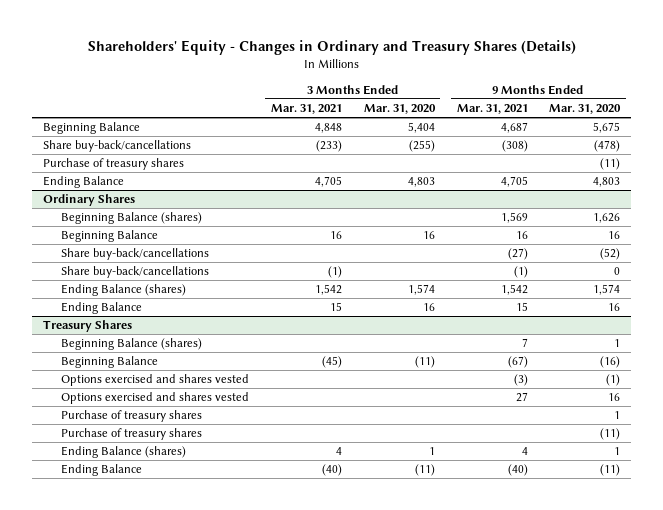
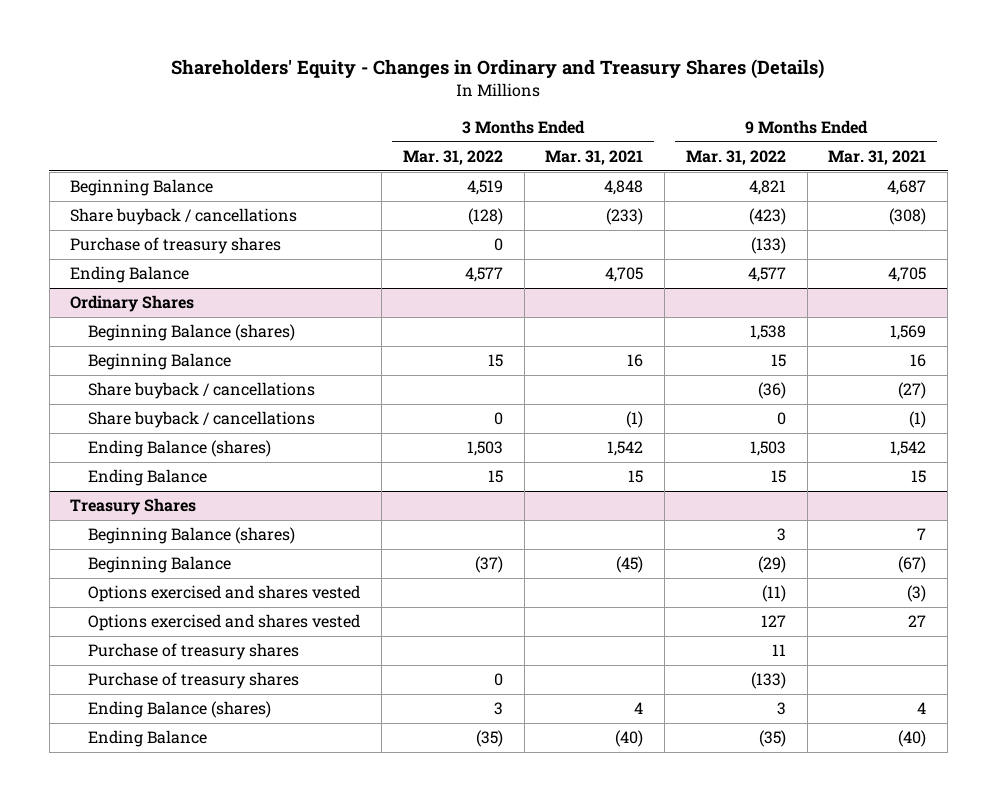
- | 3 Months Ended Mar. 31, 2021 | 3 Months Ended Mar. 31, 2020 | 9 Months Ended Mar. 31, 2021 | 9 Months Ended Mar. 31, 2020
+ | 3 Months Ended Mar. 31, 2022 | 3 Months Ended Mar. 31, 2021 | 9 Months Ended Mar. 31, 2022 | 9 Months Ended Mar. 31, 2021
- Share buy-back/cancellations | (233) | (255) | (308) | (478)
+ Share buyback / cancellations | (128) | (233) | (423) | (308)
@ Ordinary Shares
- Share buy-back/cancellations | | | (27) | (52)
- Share buy-back/cancellations | (1) | | (1) | 0
+ Share buyback / cancellations | | | (36) | (27)
+ Share buyback / cancellations | 0 | (1) | 0 | (1)

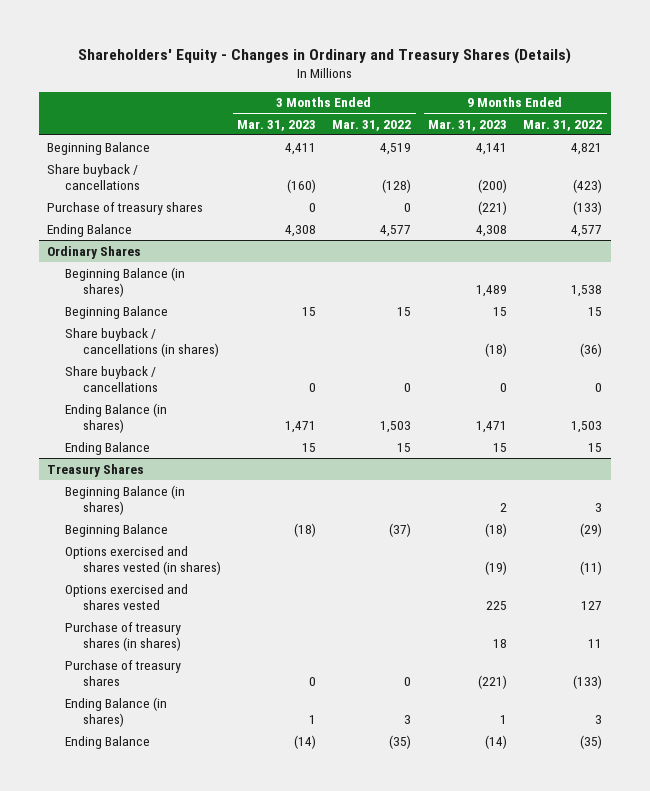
- | 3 Months Ended Mar. 31, 2022 | 3 Months Ended Mar. 31, 2021 | 9 Months Ended Mar. 31, 2022 | 9 Months Ended Mar. 31, 2021
+ | 3 Months Ended Mar. 31, 2023 | 3 Months Ended Mar. 31, 2022 | 9 Months Ended Mar. 31, 2023 | 9 Months Ended Mar. 31, 2022
@ Ordinary Shares
- Beginning Balance (shares) | | | 1,538 | 1,569
+ Beginning Balance (in shares) | | | 1,489 | 1,538
- Share buyback / cancellations | | | (36) | (27)
+ Share buyback / cancellations (in shares) | | | (18) | (36)
- Ending Balance (shares) | 1,503 | 1,542 | 1,503 | 1,542
+ Ending Balance (in shares) | 1,471 | 1,503 | 1,471 | 1,503
@ Treasury Shares
- Beginning Balance (shares) | | | 3 | 7
+ Beginning Balance (in shares) | | | 2 | 3
- Options exercised and shares vested | | | (11) | (3)
+ Options exercised and shares vested (in shares) | | | (19) | (11)
- Purchase of treasury shares | | | 11 |
+ Purchase of treasury shares (in shares) | | | 18 | 11
- Ending Balance (shares) | 3 | 4 | 3 | 4
+ Ending Balance (in shares) | 1 | 3 | 1 | 3

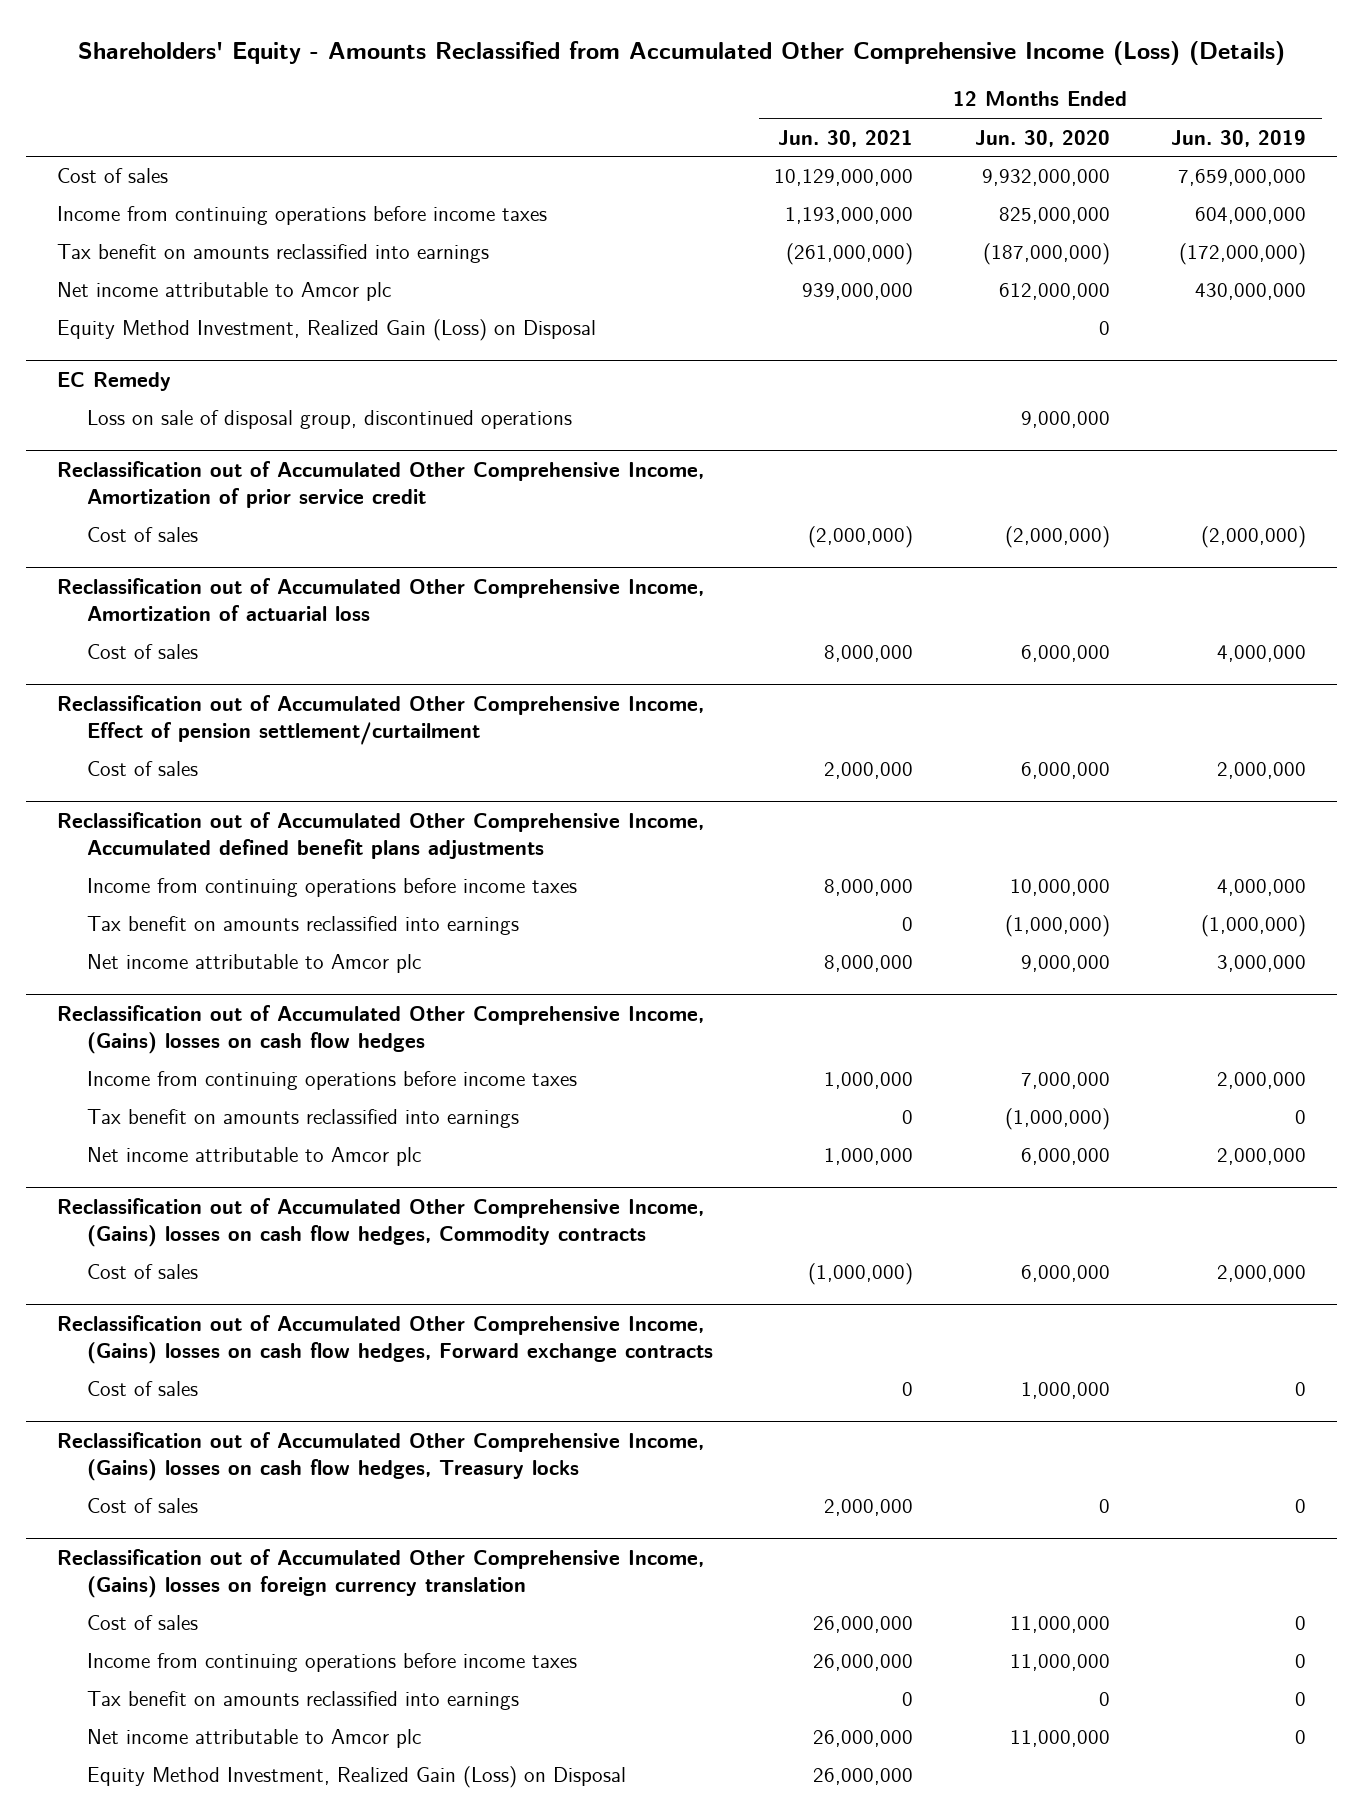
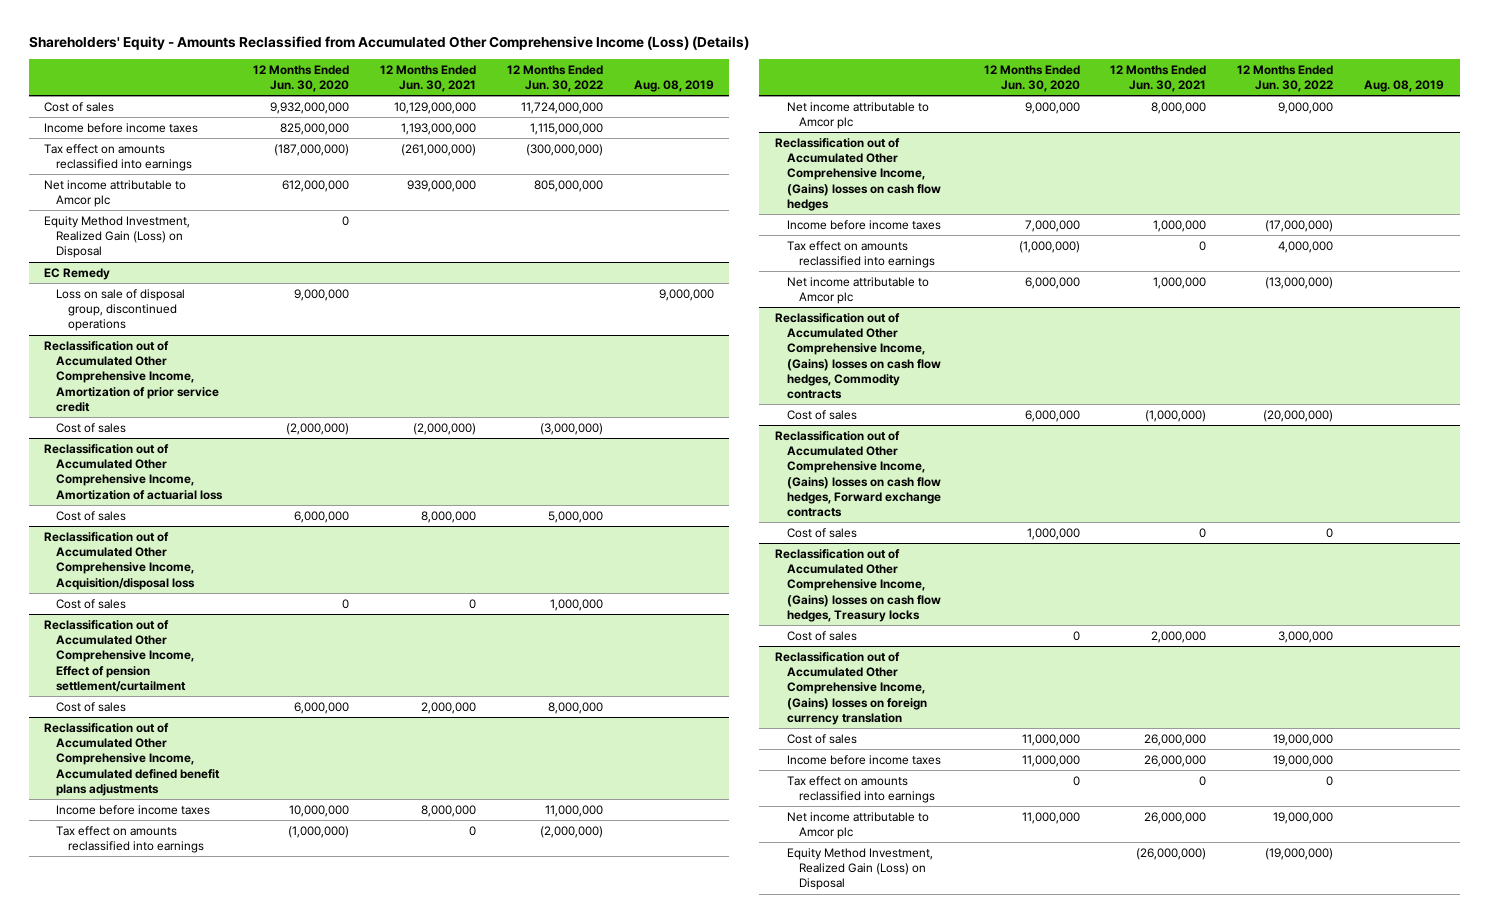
- | 12 Months Ended Jun. 30, 2021 | 12 Months Ended Jun. 30, 2020 | 12 Months Ended Jun. 30, 2019
+ | 12 Months Ended Jun. 30, 2020 | 12 Months Ended Jun. 30, 2021 | 12 Months Ended Jun. 30, 2022 | Aug. 08, 2019
- Income from continuing operations before income taxes | 1,193,000,000 | 825,000,000 | 604,000,000
- Tax benefit on amounts reclassified into earnings | (261,000,000) | (187,000,000) | (172,000,000)
+ Income before income taxes | 825,000,000 | 1,193,000,000 | 1,115,000,000 |
+ Tax effect on amounts reclassified into earnings | (187,000,000) | (261,000,000) | (300,000,000) |
+ Reclassification out of Accumulated Other Comprehensive Income, Acquisition/disposal loss
+ Cost of sales | 0 | 0 | 1,000,000 |
@ Reclassification out of Accumulated Other Comprehensive Income, Accumulated defined benefit plans adjustments
- Income from continuing operations before income taxes | 8,000,000 | 10,000,000 | 4,000,000
- Tax benefit on amounts reclassified into earnings | 0 | (1,000,000) | (1,000,000)
+ Income before income taxes | 10,000,000 | 8,000,000 | 11,000,000 |
+ Tax effect on amounts reclassified into earnings | (1,000,000) | 0 | (2,000,000) |
@ Reclassification out of Accumulated Other Comprehensive Income, (Gains) losses on cash flow hedges
- Income from continuing operations before income taxes | 1,000,000 | 7,000,000 | 2,000,000
- Tax benefit on amounts reclassified into earnings | 0 | (1,000,000) | 0
+ Income before income taxes | 7,000,000 | 1,000,000 | (17,000,000) |
+ Tax effect on amounts reclassified into earnings | (1,000,000) | 0 | 4,000,000 |
@ Reclassification out of Accumulated Other Comprehensive Income, (Gains) losses on foreign currency translation
- Income from continuing operations before income taxes | 26,000,000 | 11,000,000 | 0
- Tax benefit on amounts reclassified into earnings | 0 | 0 | 0
+ Income before income taxes | 11,000,000 | 26,000,000 | 19,000,000 |
+ Tax effect on amounts reclassified into earnings | 0 | 0 | 0 |
- Equity Method Investment, Realized Gain (Loss) on Disposal | 26,000,000 | |
+ Equity Method Investment, Realized Gain (Loss) on Disposal | | (26,000,000) | (19,000,000) |

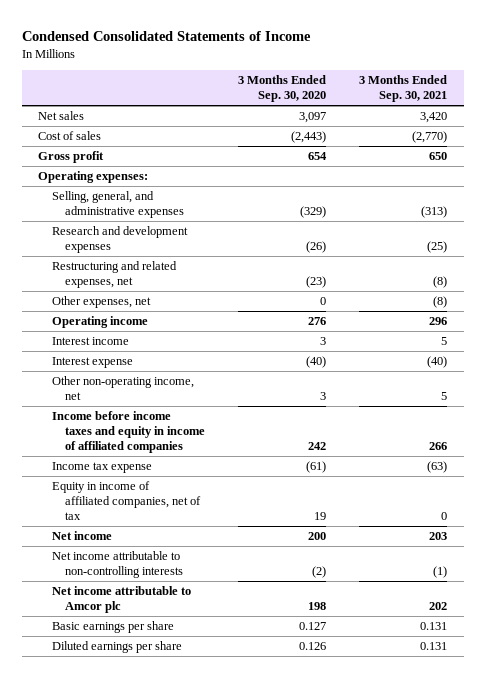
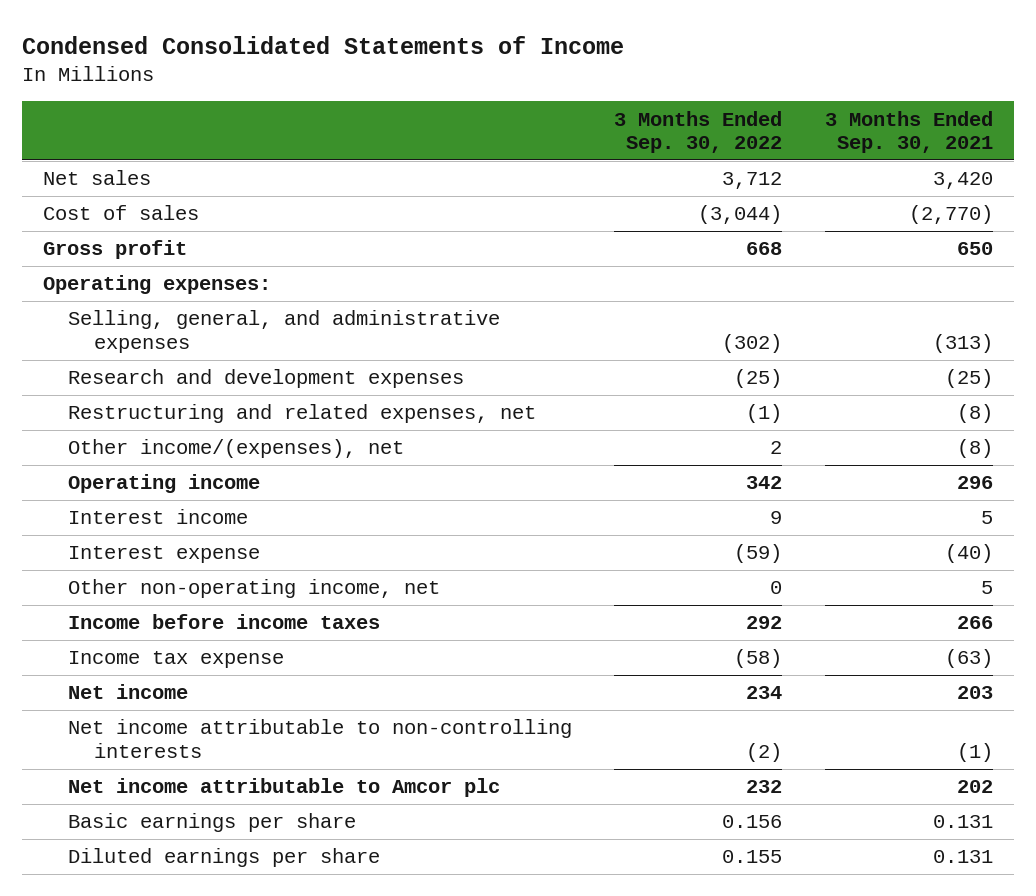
- | 3 Months Ended Sep. 30, 2020 | 3 Months Ended Sep. 30, 2021
+ | 3 Months Ended Sep. 30, 2022 | 3 Months Ended Sep. 30, 2021
- Other expenses, net | 0 | (8)
+ Other income/(expenses), net | 2 | (8)
- Income before income taxes and equity in income of affiliated companies | 242 | 266
+ Income before income taxes | 292 | 266
- Equity in income of affiliated companies, net of tax | 19 | 0

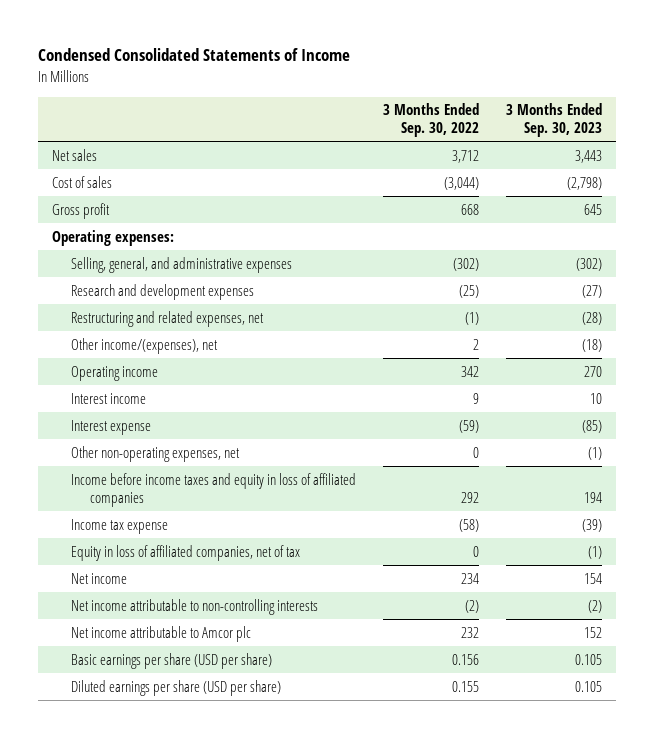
- | 3 Months Ended Sep. 30, 2022 | 3 Months Ended Sep. 30, 2021
+ | 3 Months Ended Sep. 30, 2022 | 3 Months Ended Sep. 30, 2023
- Other non-operating income, net | 0 | 5
- Income before income taxes | 292 | 266
+ Other non-operating expenses, net | 0 | (1)
+ Income before income taxes and equity in loss of affiliated companies | 292 | 194
+ Equity in loss of affiliated companies, net of tax | 0 | (1)
- Basic earnings per share | 0.156 | 0.131
- Diluted earnings per share | 0.155 | 0.131
+ Basic earnings per share (USD per share) | 0.156 | 0.105
+ Diluted earnings per share (USD per share) | 0.155 | 0.105

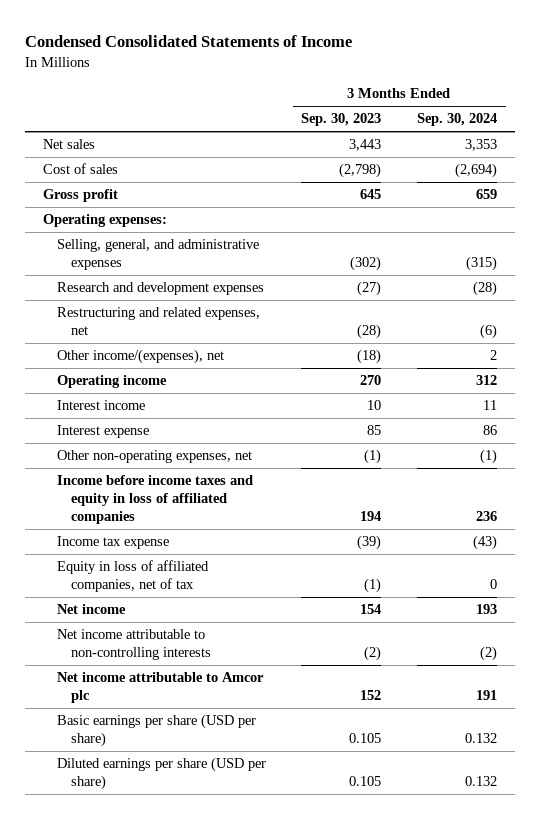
- | 3 Months Ended Sep. 30, 2022 | 3 Months Ended Sep. 30, 2023
+ | 3 Months Ended Sep. 30, 2023 | 3 Months Ended Sep. 30, 2024
- Interest expense | (59) | (85)
+ Interest expense | 85 | 86

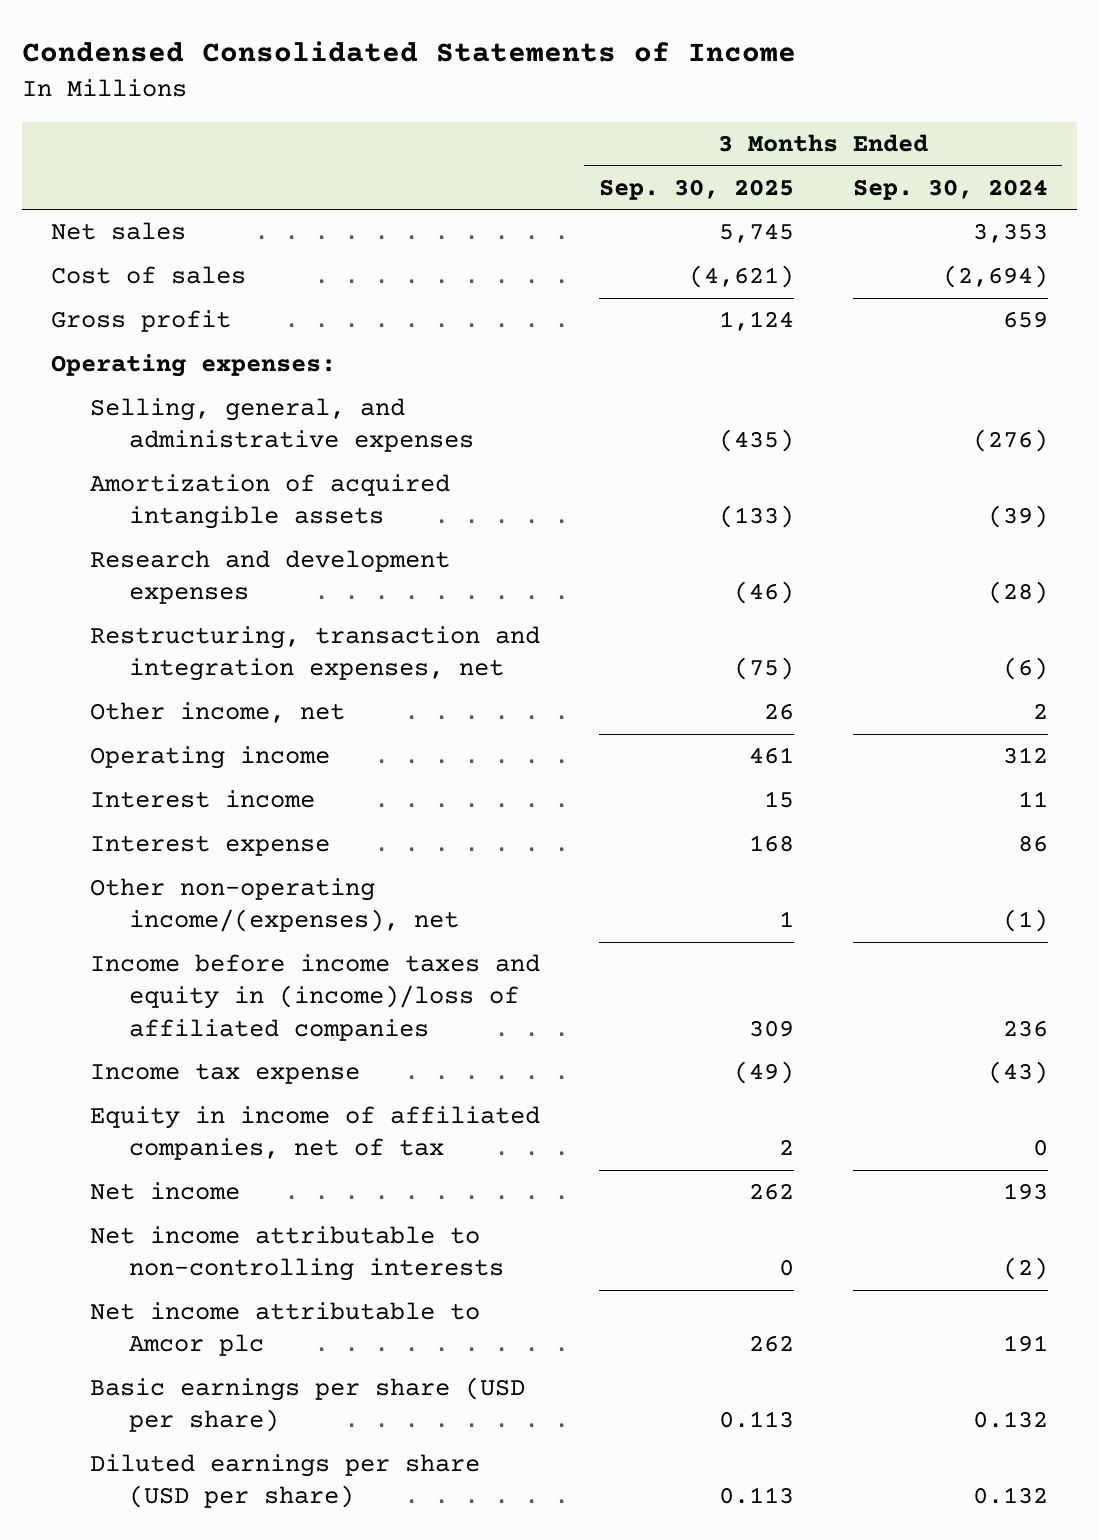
- | 3 Months Ended Sep. 30, 2023 | 3 Months Ended Sep. 30, 2024
+ | 3 Months Ended Sep. 30, 2025 | 3 Months Ended Sep. 30, 2024
- Selling, general, and administrative expenses | (302) | (315)
+ Selling, general, and administrative expenses | (435) | (276)
+ Amortization of acquired intangible assets | (133) | (39)
- Restructuring and related expenses, net | (28) | (6)
- Other income/(expenses), net | (18) | 2
+ Restructuring, transaction and integration expenses, net | (75) | (6)
+ Other income, net | 26 | 2
- Other non-operating expenses, net | (1) | (1)
- Income before income taxes and equity in loss of affiliated companies | 194 | 236
+ Other non-operating income/(expenses), net | 1 | (1)
+ Income before income taxes and equity in (income)/loss of affiliated companies | 309 | 236
- Equity in loss of affiliated companies, net of tax | (1) | 0
+ Equity in income of affiliated companies, net of tax | 2 | 0

